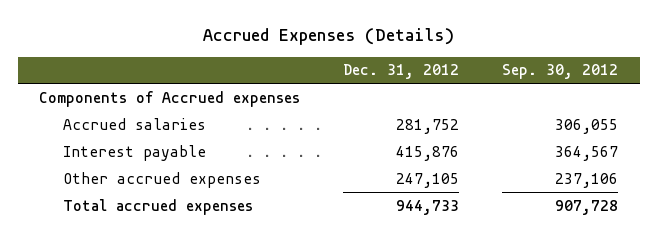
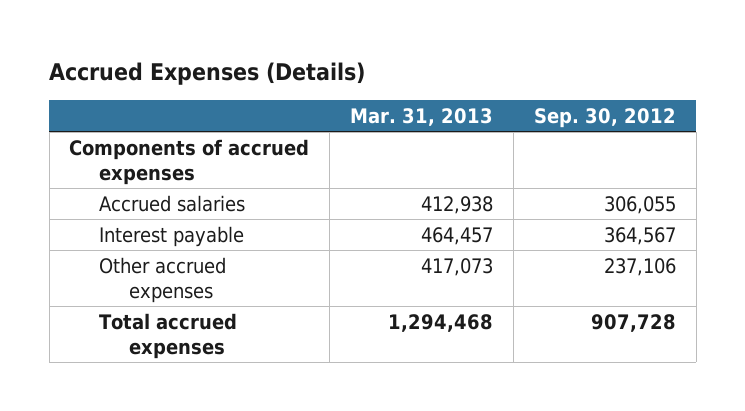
- | Dec. 31, 2012 | Sep. 30, 2012
+ | Mar. 31, 2013 | Sep. 30, 2012
- Components of Accrued expenses
+ Components of accrued expenses

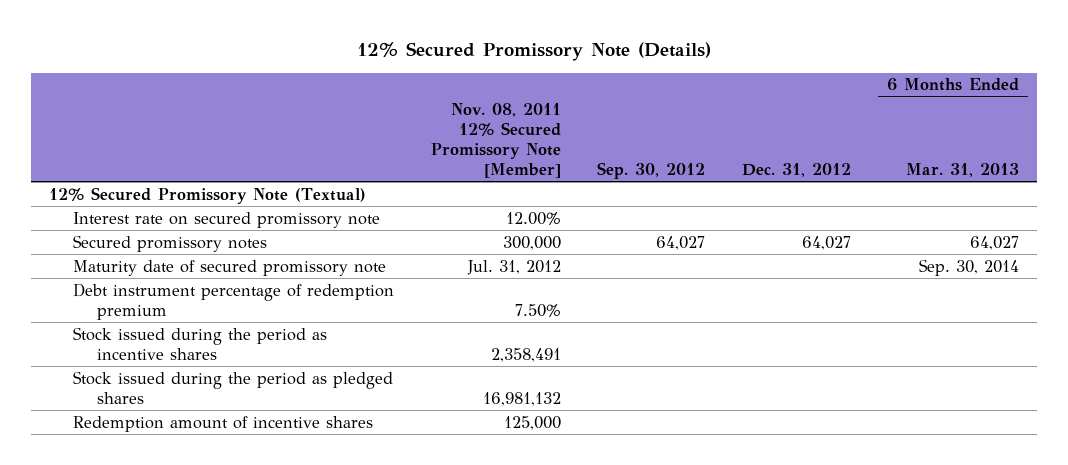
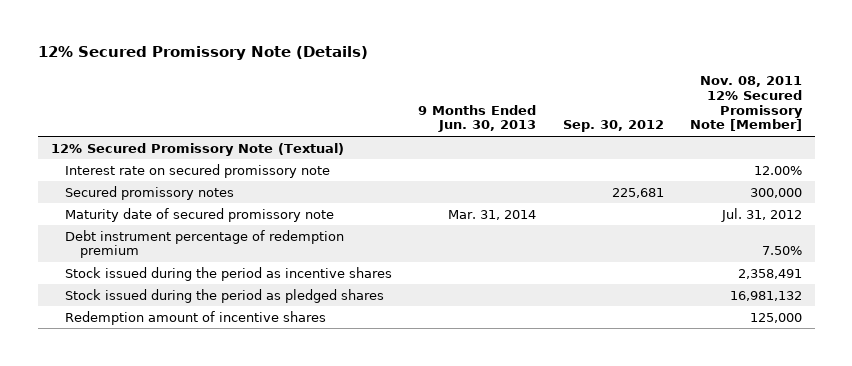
- | Nov. 08, 2011 12% Secured Promissory Note [Member] | Sep. 30, 2012 | Dec. 31, 2012 | 6 Months Ended Mar. 31, 2013
+ | 9 Months Ended Jun. 30, 2013 | Sep. 30, 2012 | Nov. 08, 2011 12% Secured Promissory Note [Member]
- Secured promissory notes | 300,000 | 64,027 | 64,027 | 64,027
+ Secured promissory notes | | 225,681 | 300,000

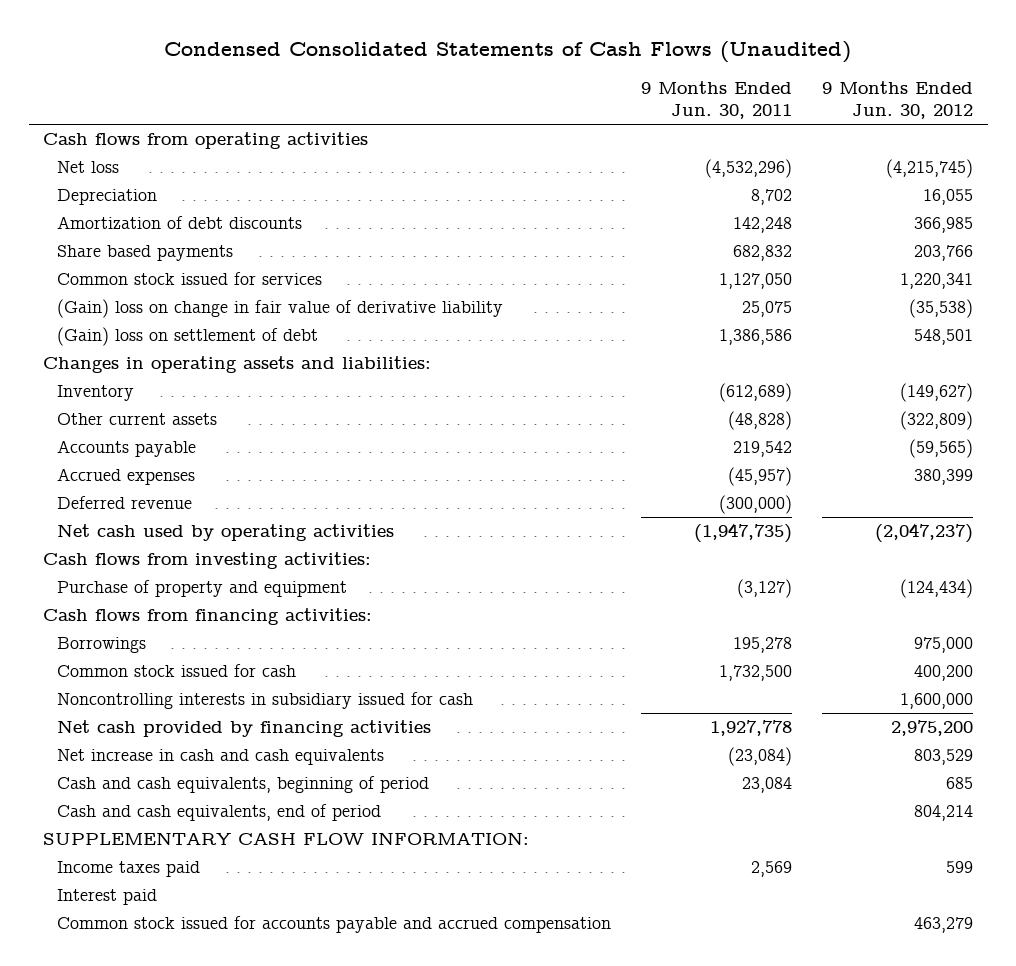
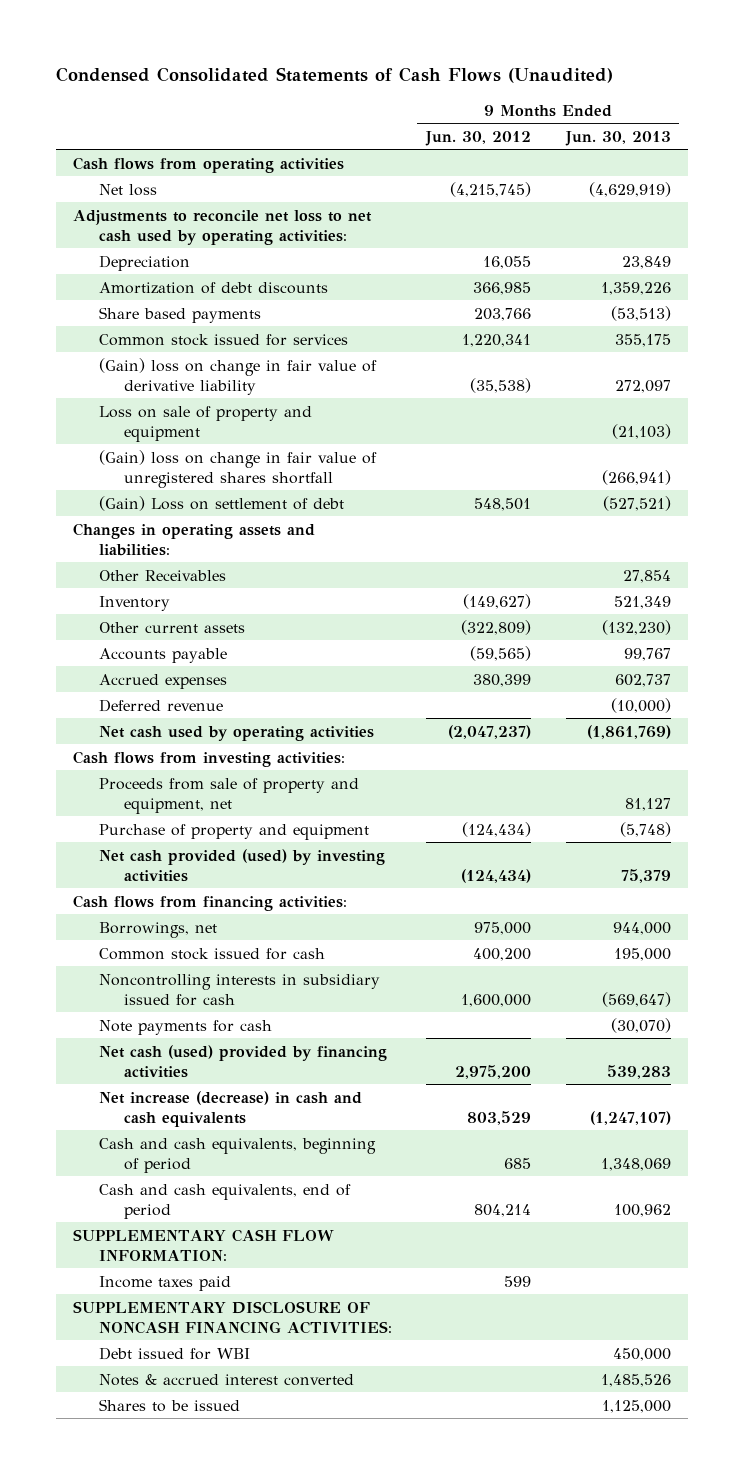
- | 9 Months Ended Jun. 30, 2011 | 9 Months Ended Jun. 30, 2012
+ | 9 Months Ended Jun. 30, 2012 | 9 Months Ended Jun. 30, 2013
+ Adjustments to reconcile net loss to net cash used by operating activities:
- (Gain) loss on settlement of debt | 1,386,586 | 548,501
+ Loss on sale of property and equipment | | (21,103)
+ (Gain) loss on change in fair value of unregistered shares shortfall | | (266,941)
+ (Gain) Loss on settlement of debt | 548,501 | (527,521)
+ Other Receivables | | 27,854
+ Proceeds from sale of property and equipment, net | | 81,127
+ Net cash provided (used) by investing activities | (124,434) | 75,379
- Borrowings | 195,278 | 975,000
+ Borrowings, net | 975,000 | 944,000
- Net cash provided by financing activities | 1,927,778 | 2,975,200
- Net increase in cash and cash equivalents | (23,084) | 803,529
+ Note payments for cash | | (30,070)
+ Net cash (used) provided by financing activities | 2,975,200 | 539,283
+ Net increase (decrease) in cash and cash equivalents | 803,529 | (1,247,107)
- Interest paid
- Common stock issued for accounts payable and accrued compensation | | 463,279
+ SUPPLEMENTARY DISCLOSURE OF NONCASH FINANCING ACTIVITIES:
+ Debt issued for WBI | | 450,000
+ Notes & accrued interest converted | | 1,485,526
+ Shares to be issued | | 1,125,000

